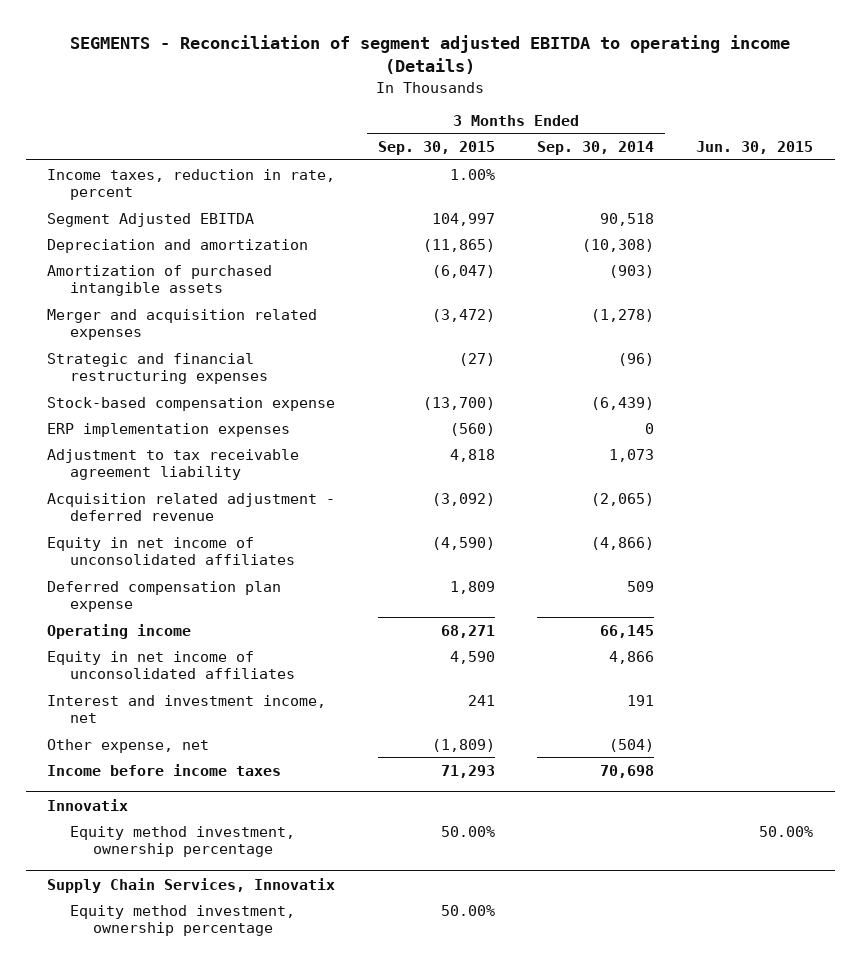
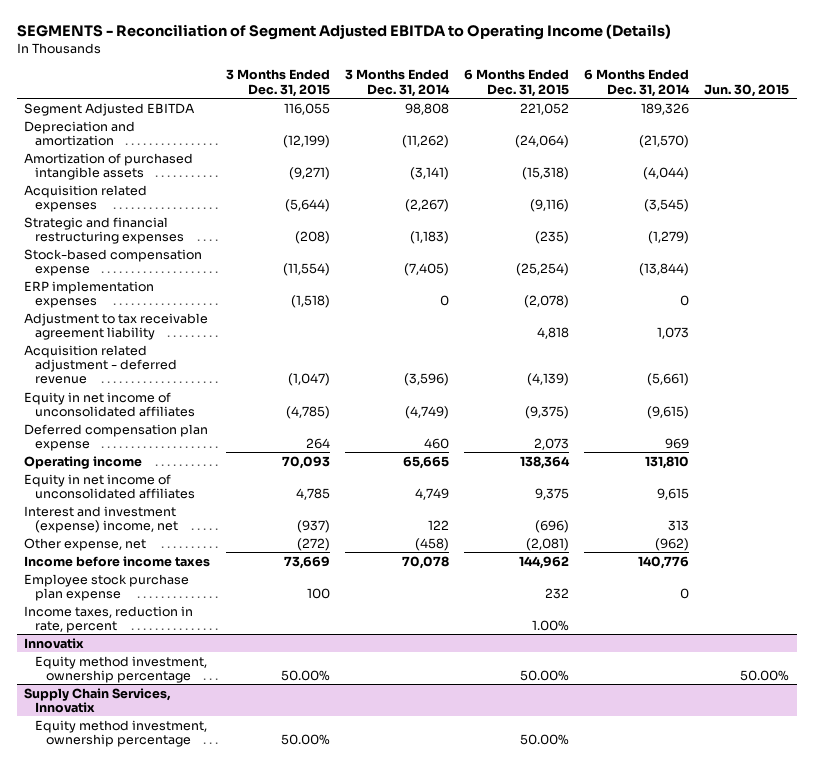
- SEGMENTS - Reconciliation of segment adjusted EBITDA to operating income (Details)
+ SEGMENTS - Reconciliation of Segment Adjusted EBITDA to Operating Income (Details)
- | 3 Months Ended Sep. 30, 2015 | 3 Months Ended Sep. 30, 2014 | Jun. 30, 2015
+ | 3 Months Ended Dec. 31, 2015 | 3 Months Ended Dec. 31, 2014 | 6 Months Ended Dec. 31, 2015 | 6 Months Ended Dec. 31, 2014 | Jun. 30, 2015
- Merger and acquisition related expenses | (3,472) | (1,278) |
+ Acquisition related expenses | (5,644) | (2,267) | (9,116) | (3,545) |
- Interest and investment income, net | 241 | 191 |
+ Interest and investment (expense) income, net | (937) | 122 | (696) | 313 |
+ Employee stock purchase plan expense | 100 | | 232 | 0 |
moved down: Income taxes, reduction in rate, percent | | | 1.00% | |

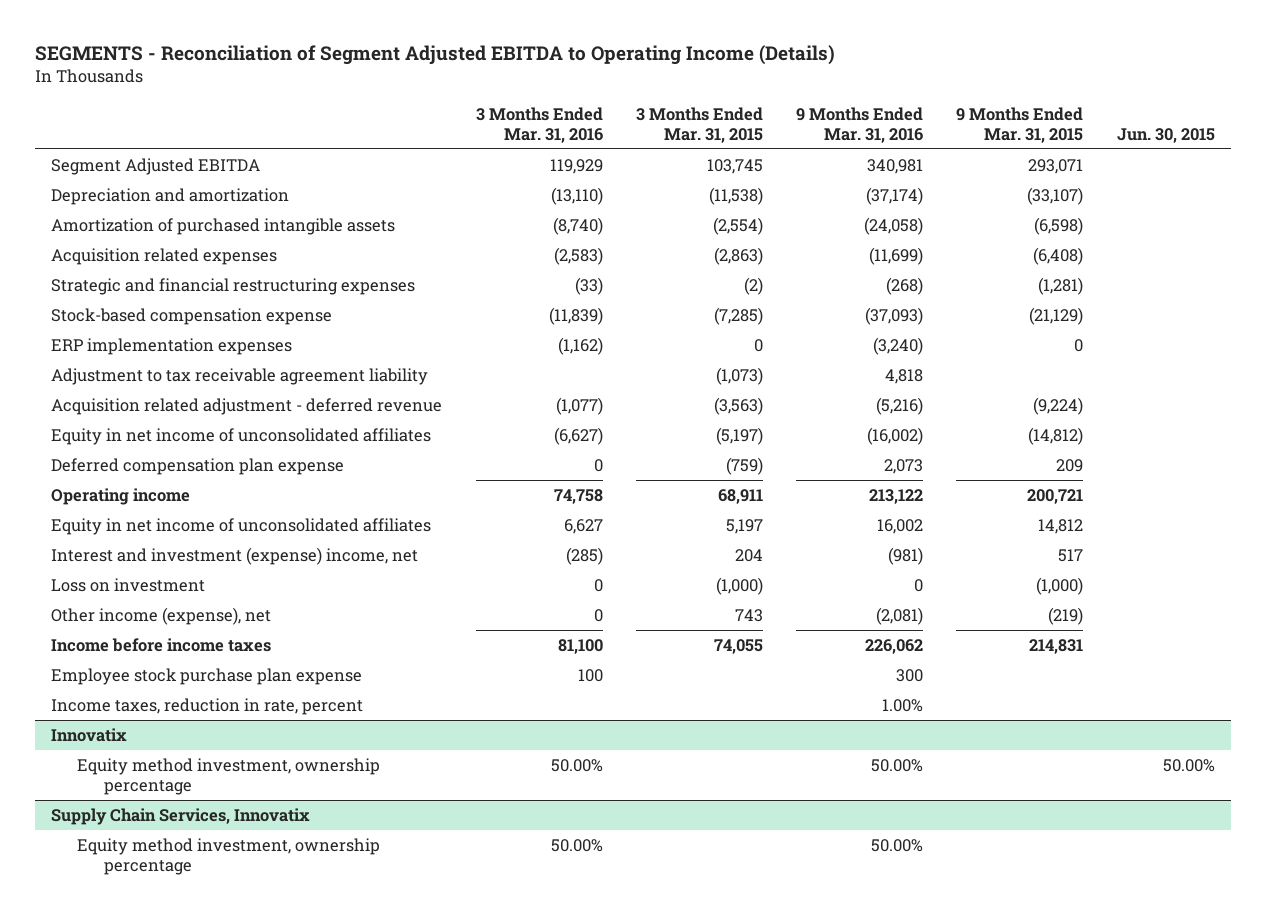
- | 3 Months Ended Dec. 31, 2015 | 3 Months Ended Dec. 31, 2014 | 6 Months Ended Dec. 31, 2015 | 6 Months Ended Dec. 31, 2014 | Jun. 30, 2015
+ | 3 Months Ended Mar. 31, 2016 | 3 Months Ended Mar. 31, 2015 | 9 Months Ended Mar. 31, 2016 | 9 Months Ended Mar. 31, 2015 | Jun. 30, 2015
- Other expense, net | (272) | (458) | (2,081) | (962) |
+ Loss on investment | 0 | (1,000) | 0 | (1,000) |
+ Other income (expense), net | 0 | 743 | (2,081) | (219) |

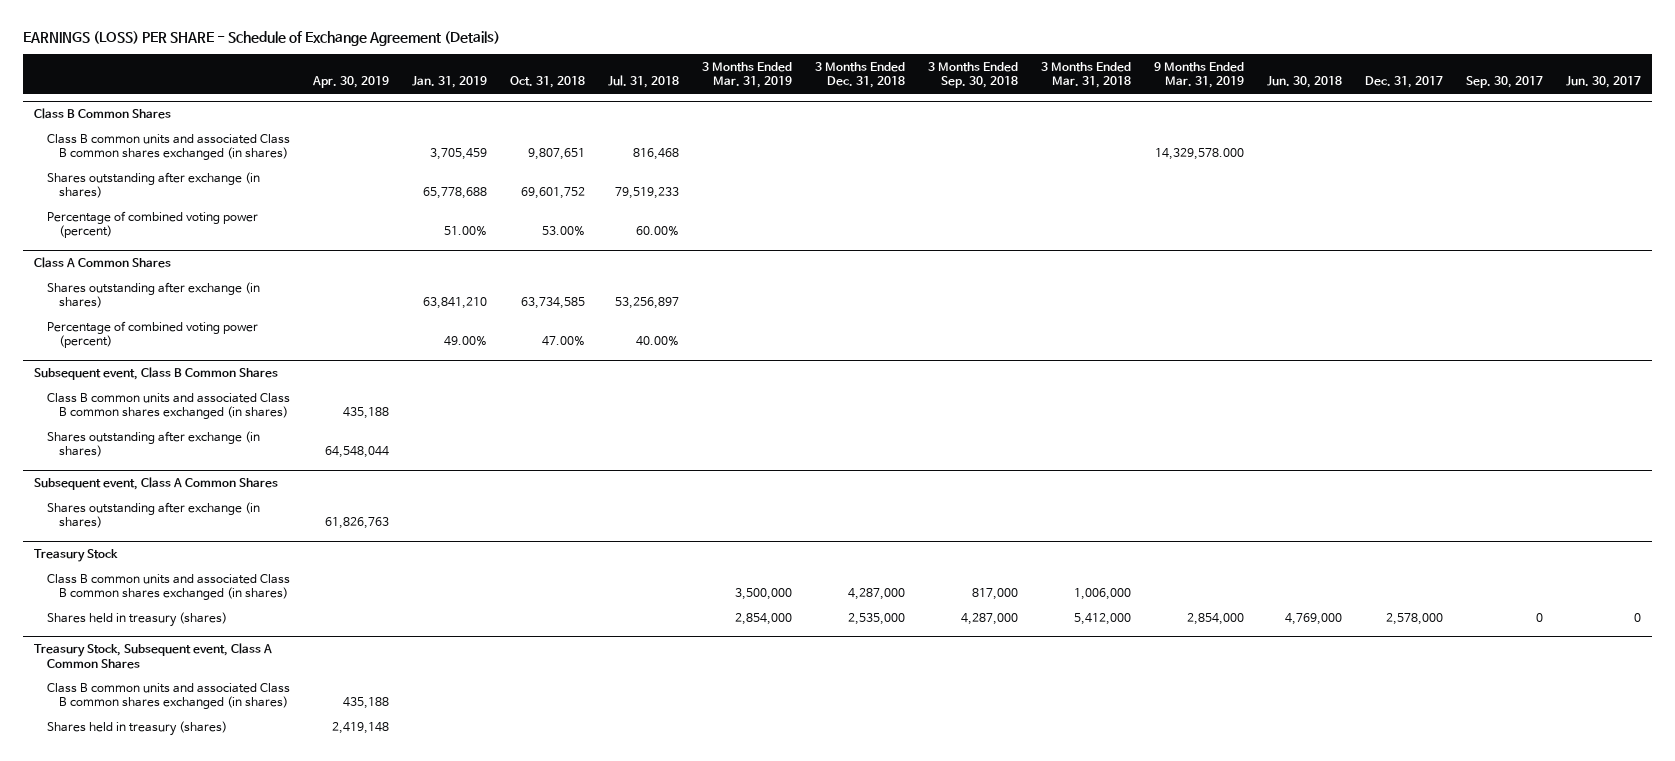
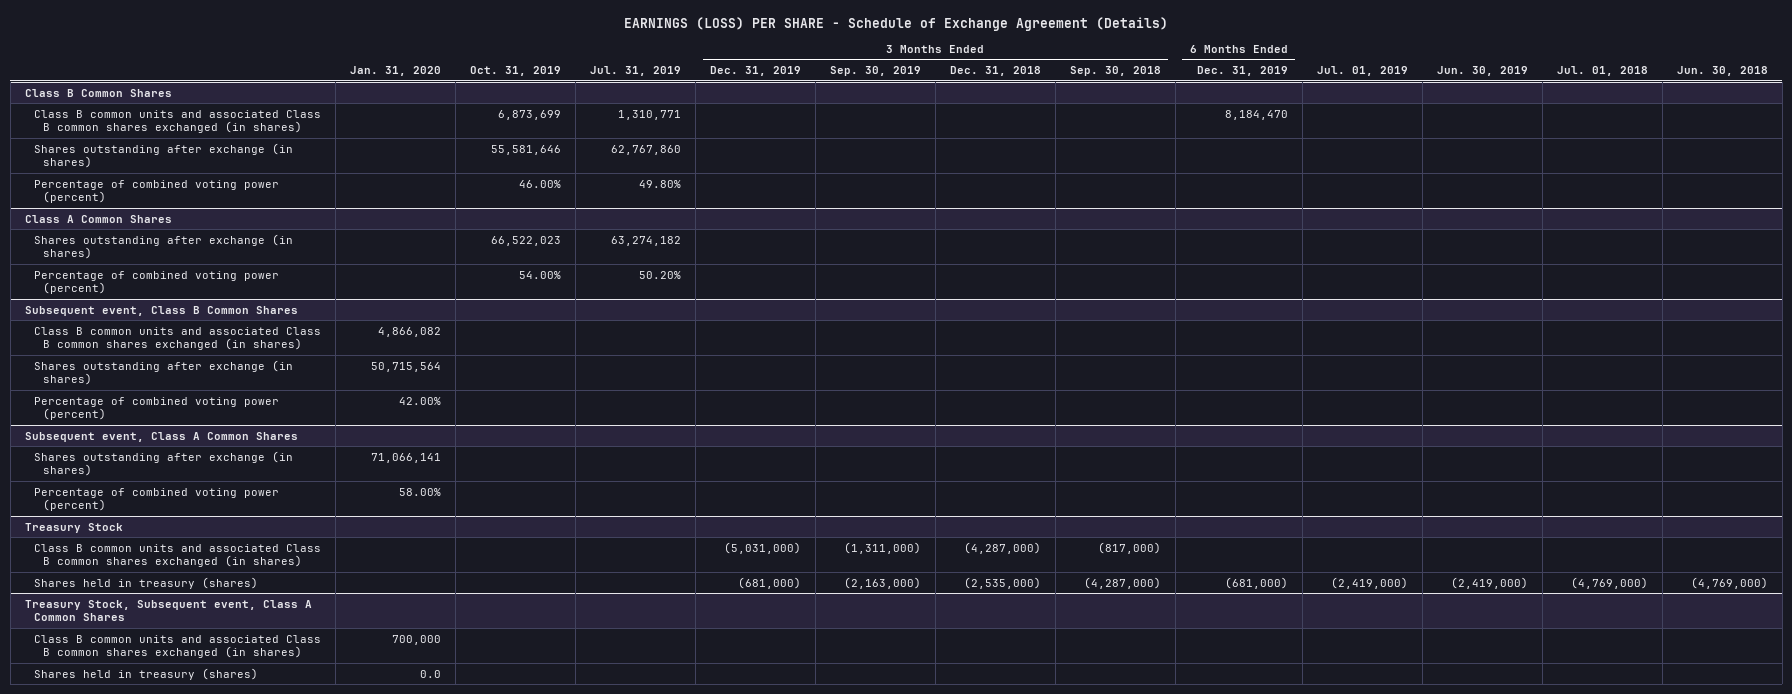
- | Apr. 30, 2019 | Jan. 31, 2019 | Oct. 31, 2018 | Jul. 31, 2018 | 3 Months Ended Mar. 31, 2019 | 3 Months Ended Dec. 31, 2018 | 3 Months Ended Sep. 30, 2018 | 3 Months Ended Mar. 31, 2018 | 9 Months Ended Mar. 31, 2019 | Jun. 30, 2018 | Dec. 31, 2017 | Sep. 30, 2017 | Jun. 30, 2017
+ | Jan. 31, 2020 | Oct. 31, 2019 | Jul. 31, 2019 | 3 Months Ended Dec. 31, 2019 | 3 Months Ended Sep. 30, 2019 | 3 Months Ended Dec. 31, 2018 | 3 Months Ended Sep. 30, 2018 | 6 Months Ended Dec. 31, 2019 | Jul. 01, 2019 | Jun. 30, 2019 | Jul. 01, 2018 | Jun. 30, 2018
@ Subsequent event, Class B Common Shares
+ Percentage of combined voting power (percent) | 42.00% | | | | | | | | | | |
@ Subsequent event, Class A Common Shares
+ Percentage of combined voting power (percent) | 58.00% | | | | | | | | | | |
@ Treasury Stock
- Class B common units and associated Class B common shares exchanged (in shares) | | | | | 3,500,000 | 4,287,000 | 817,000 | 1,006,000 | | | | |
- Shares held in treasury (shares) | | | | | 2,854,000 | 2,535,000 | 4,287,000 | 5,412,000 | 2,854,000 | 4,769,000 | 2,578,000 | 0 | 0
+ Class B common units and associated Class B common shares exchanged (in shares) | | | | (5,031,000) | (1,311,000) | (4,287,000) | (817,000) | | | | |
+ Shares held in treasury (shares) | | | | (681,000) | (2,163,000) | (2,535,000) | (4,287,000) | (681,000) | (2,419,000) | (2,419,000) | (4,769,000) | (4,769,000)

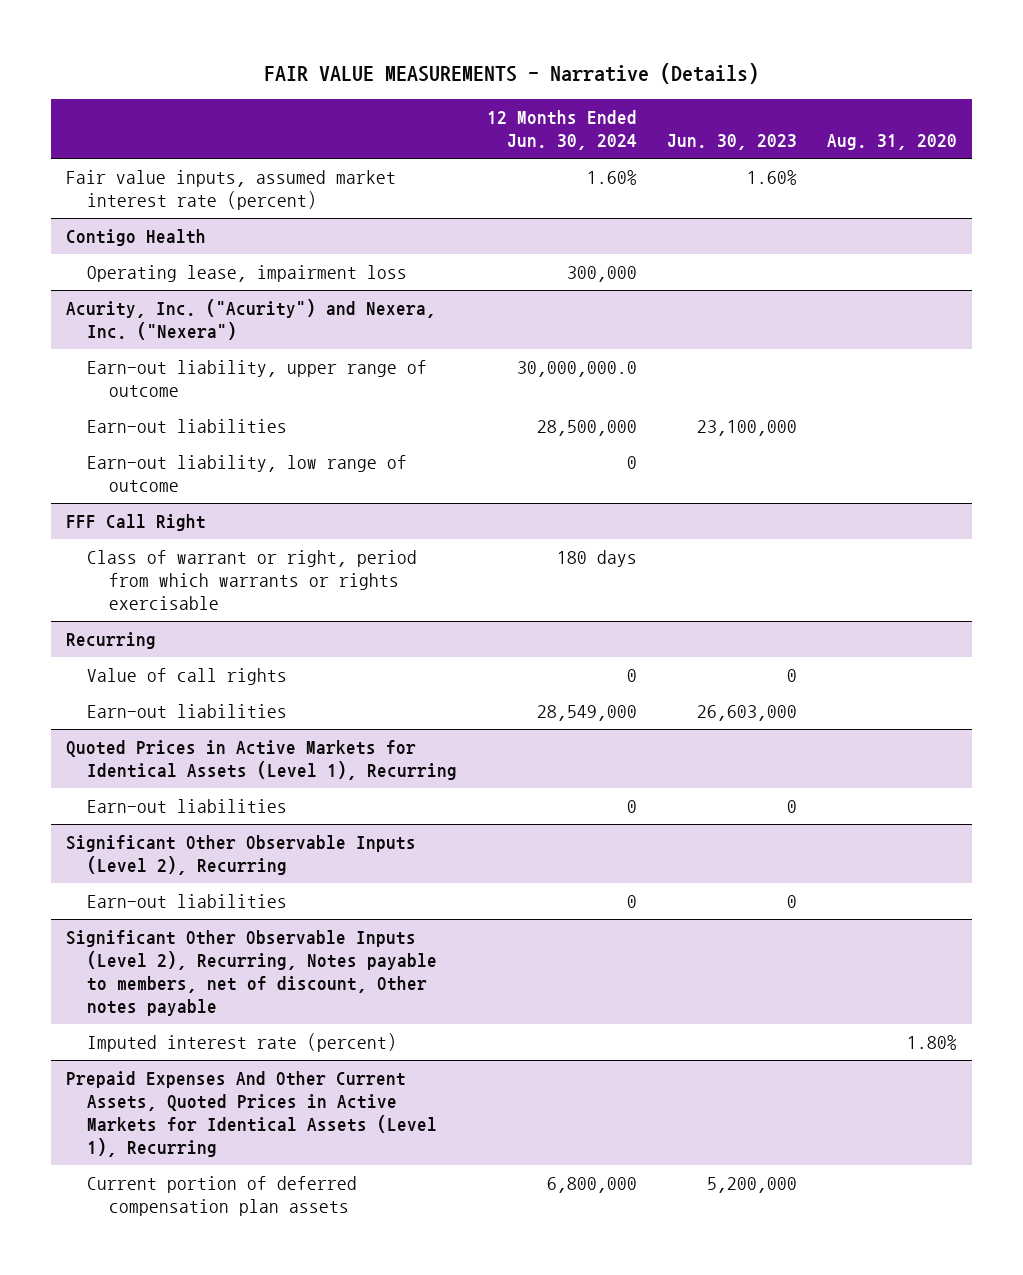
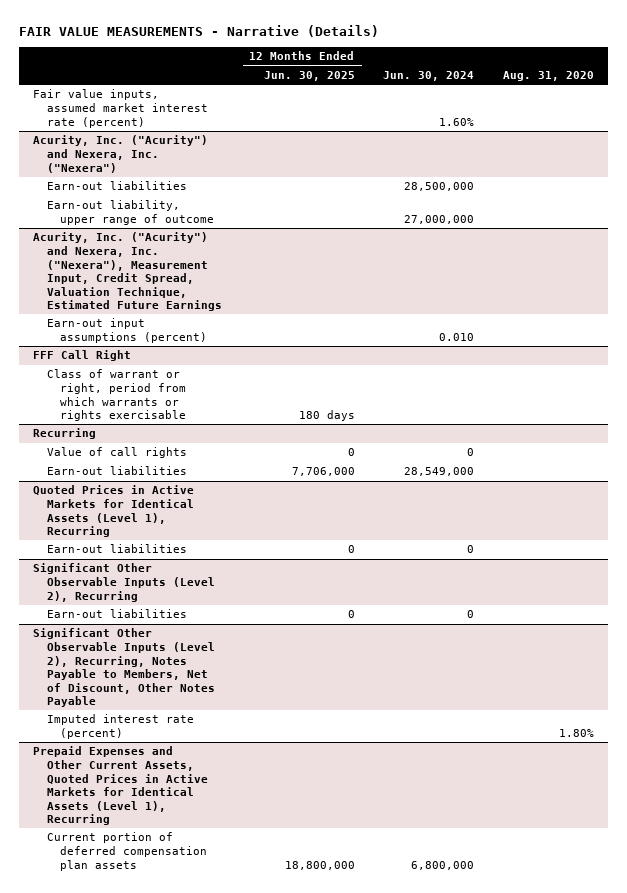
- | 12 Months Ended Jun. 30, 2024 | Jun. 30, 2023 | Aug. 31, 2020
+ | 12 Months Ended Jun. 30, 2025 | Jun. 30, 2024 | Aug. 31, 2020
- Contigo Health
- Operating lease, impairment loss | 300,000 | |
@ Acurity, Inc. ("Acurity") and Nexera, Inc. ("Nexera")
- Earn-out liability, low range of outcome | 0 | |
moved down: Earn-out liability, upper range of outcome | | 27,000,000 |
+ Acurity, Inc. ("Acurity") and Nexera, Inc. ("Nexera"), Measurement Input, Credit Spread, Valuation Technique, Estimated Future Earnings
+ Earn-out input assumptions (percent) | | 0.010 |
- Significant Other Observable Inputs (Level 2), Recurring, Notes payable to members, net of discount, Other notes payable
+ Significant Other Observable Inputs (Level 2), Recurring, Notes Payable to Members, Net of Discount, Other Notes Payable
- Prepaid Expenses And Other Current Assets, Quoted Prices in Active Markets for Identical Assets (Level 1), Recurring
+ Prepaid Expenses and Other Current Assets, Quoted Prices in Active Markets for Identical Assets (Level 1), Recurring

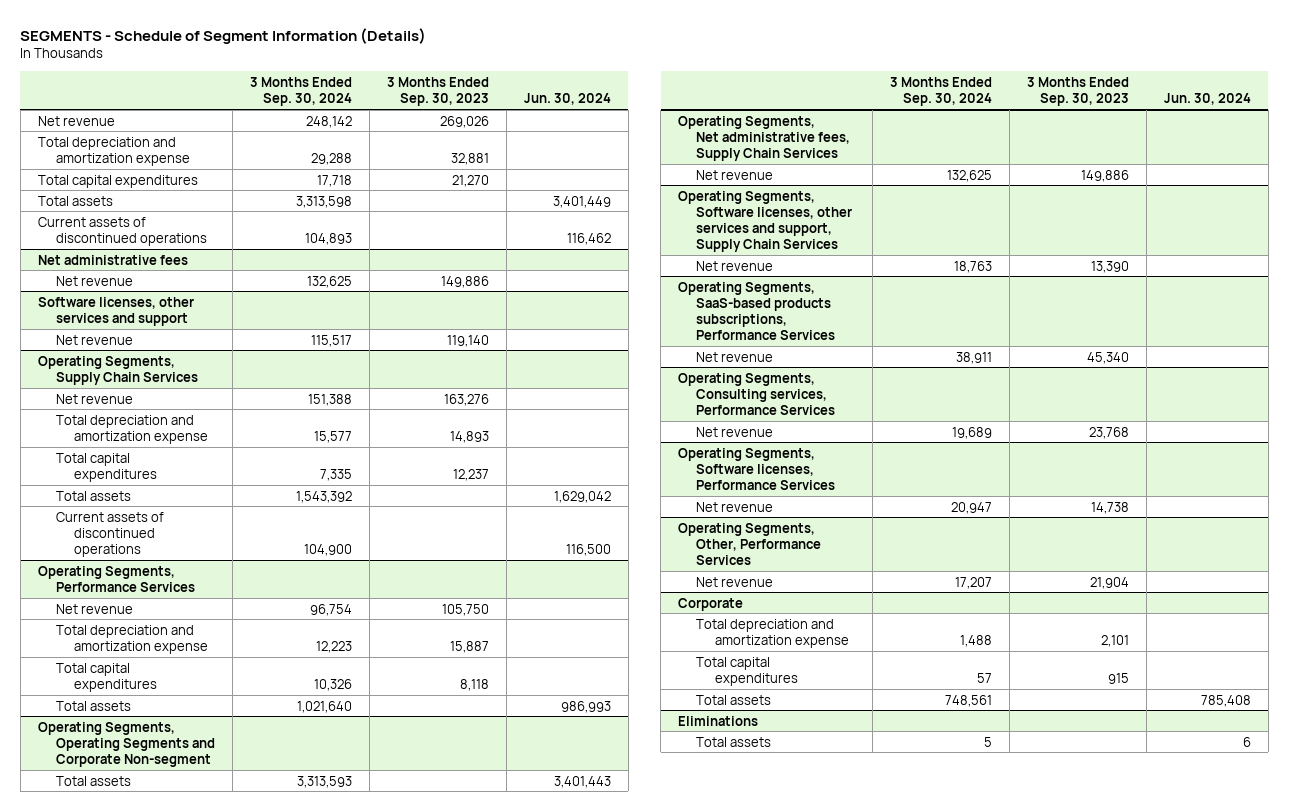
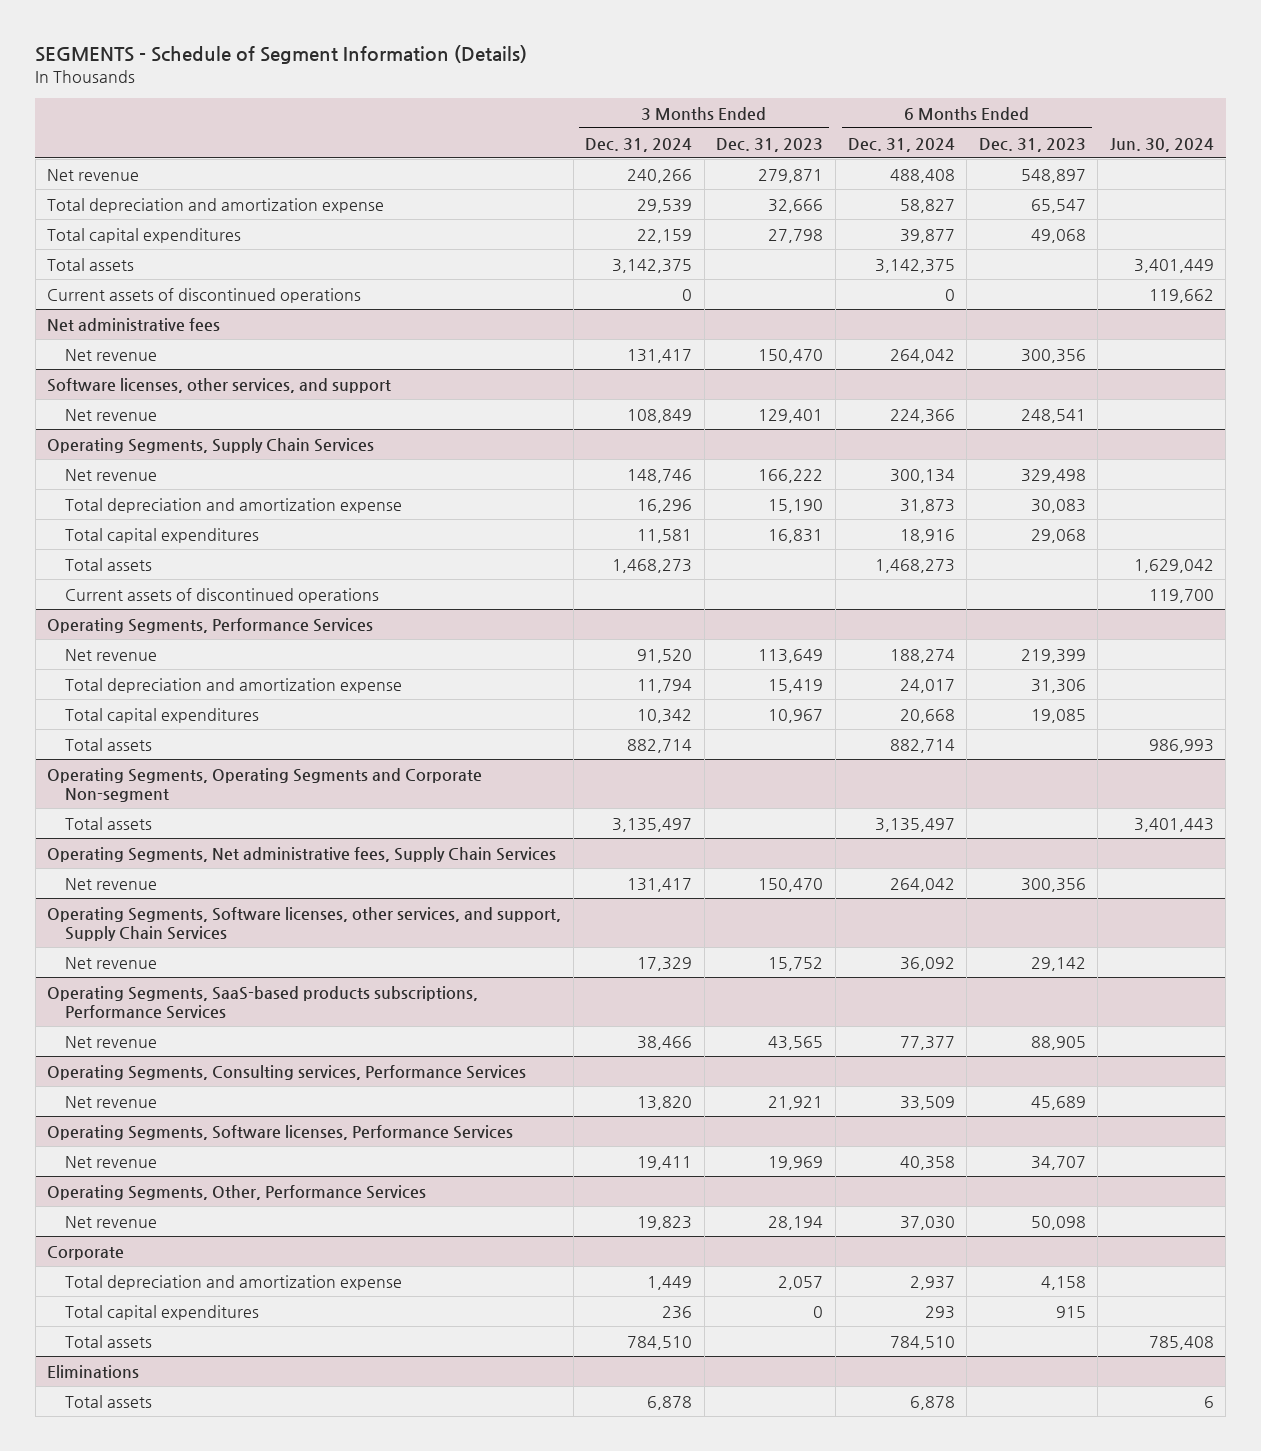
- | 3 Months Ended Sep. 30, 2024 | 3 Months Ended Sep. 30, 2023 | Jun. 30, 2024
+ | 3 Months Ended Dec. 31, 2024 | 3 Months Ended Dec. 31, 2023 | 6 Months Ended Dec. 31, 2024 | 6 Months Ended Dec. 31, 2023 | Jun. 30, 2024
- Current assets of discontinued operations | 104,893 | | 116,462
+ Current assets of discontinued operations | 0 | | 0 | | 119,662
- Software licenses, other services and support
+ Software licenses, other services, and support
@ Operating Segments, Supply Chain Services
- Current assets of discontinued operations | 104,900 | | 116,500
+ Current assets of discontinued operations | | | | | 119,700
- Operating Segments, Software licenses, other services and support, Supply Chain Services
+ Operating Segments, Software licenses, other services, and support, Supply Chain Services

